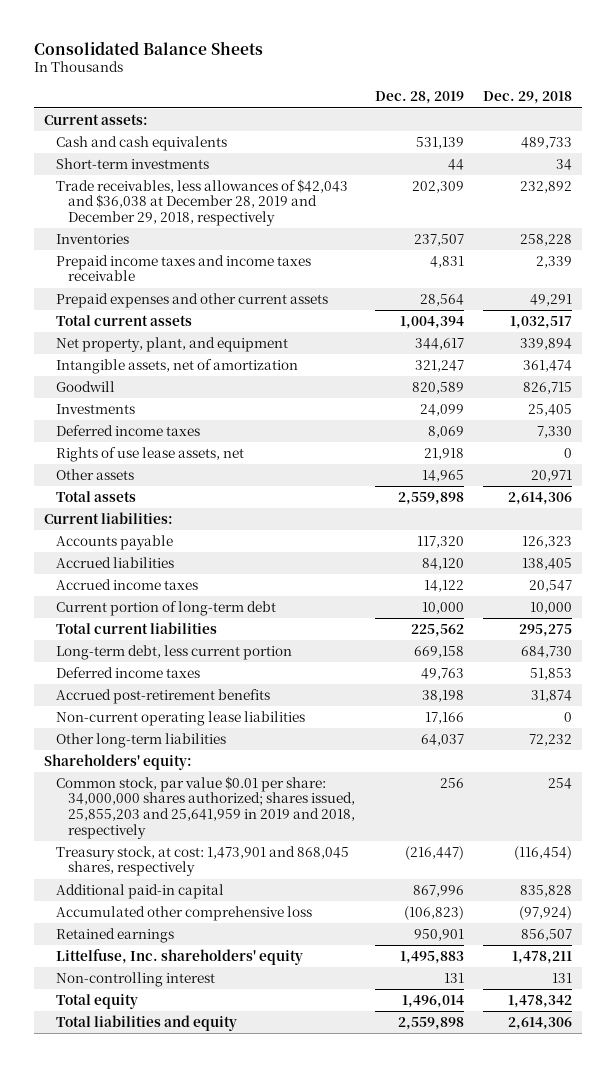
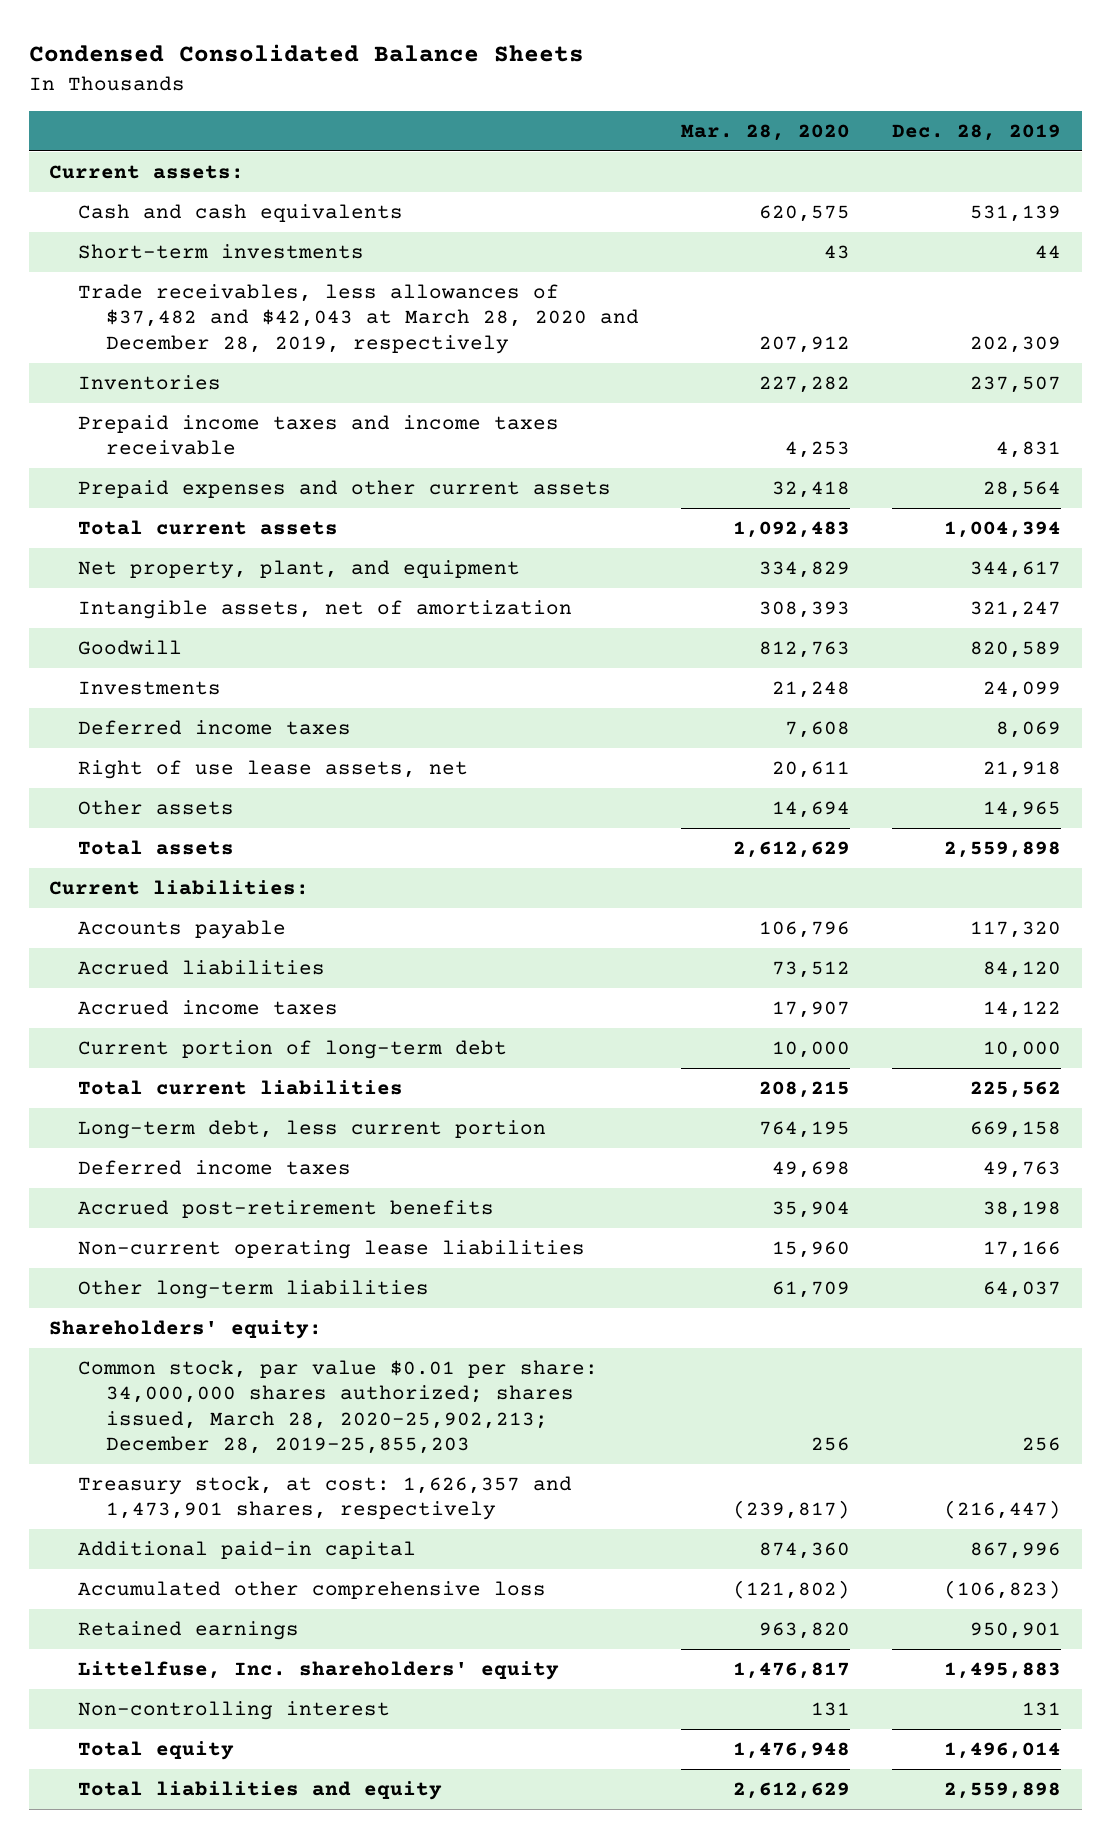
- Consolidated Balance Sheets
+ Condensed Consolidated Balance Sheets
- | Dec. 28, 2019 | Dec. 29, 2018
+ | Mar. 28, 2020 | Dec. 28, 2019
- Trade receivables, less allowances of $42,043 and $36,038 at December 28, 2019 and December 29, 2018, respectively | 202,309 | 232,892
+ Trade receivables, less allowances of $37,482 and $42,043 at March 28, 2020 and December 28, 2019, respectively | 207,912 | 202,309
- Rights of use lease assets, net | 21,918 | 0
+ Right of use lease assets, net | 20,611 | 21,918
- Common stock, par value $0.01 per share: 34,000,000 shares authorized; shares issued, 25,855,203 and 25,641,959 in 2019 and 2018, respectively | 256 | 254
- Treasury stock, at cost: 1,473,901 and 868,045 shares, respectively | (216,447) | (116,454)
+ Common stock, par value $0.01 per share: 34,000,000 shares authorized; shares issued, March 28, 2020-25,902,213; December 28, 2019-25,855,203 | 256 | 256
+ Treasury stock, at cost: 1,626,357 and 1,473,901 shares, respectively | (239,817) | (216,447)

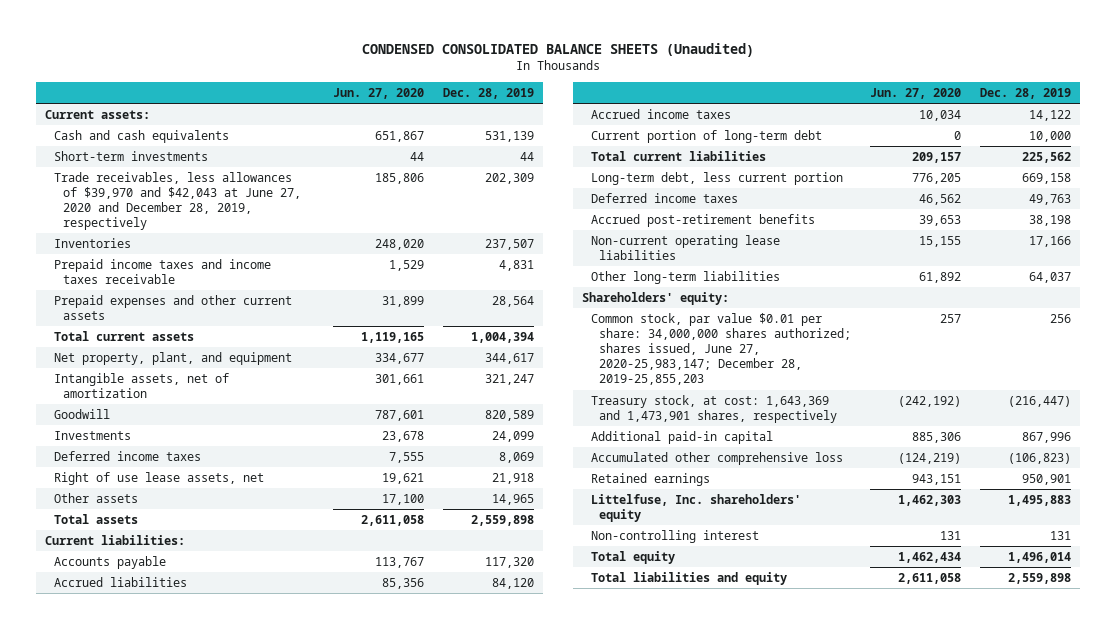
- Condensed Consolidated Balance Sheets
+ CONDENSED CONSOLIDATED BALANCE SHEETS (Unaudited)
- | Mar. 28, 2020 | Dec. 28, 2019
+ | Jun. 27, 2020 | Dec. 28, 2019
- Trade receivables, less allowances of $37,482 and $42,043 at March 28, 2020 and December 28, 2019, respectively | 207,912 | 202,309
+ Trade receivables, less allowances of $39,970 and $42,043 at June 27, 2020 and December 28, 2019, respectively | 185,806 | 202,309
- Common stock, par value $0.01 per share: 34,000,000 shares authorized; shares issued, March 28, 2020-25,902,213; December 28, 2019-25,855,203 | 256 | 256
- Treasury stock, at cost: 1,626,357 and 1,473,901 shares, respectively | (239,817) | (216,447)
+ Common stock, par value $0.01 per share: 34,000,000 shares authorized; shares issued, June 27, 2020-25,983,147; December 28, 2019-25,855,203 | 257 | 256
+ Treasury stock, at cost: 1,643,369 and 1,473,901 shares, respectively | (242,192) | (216,447)

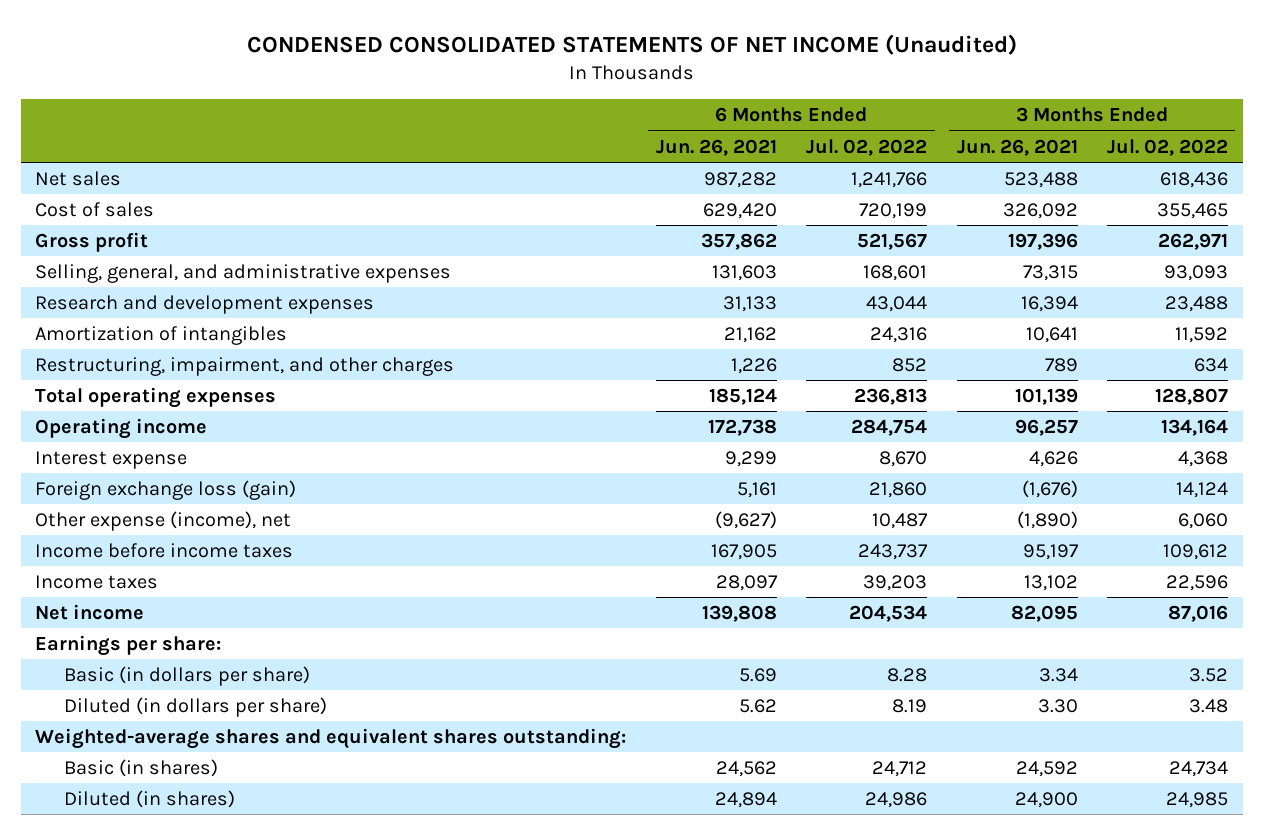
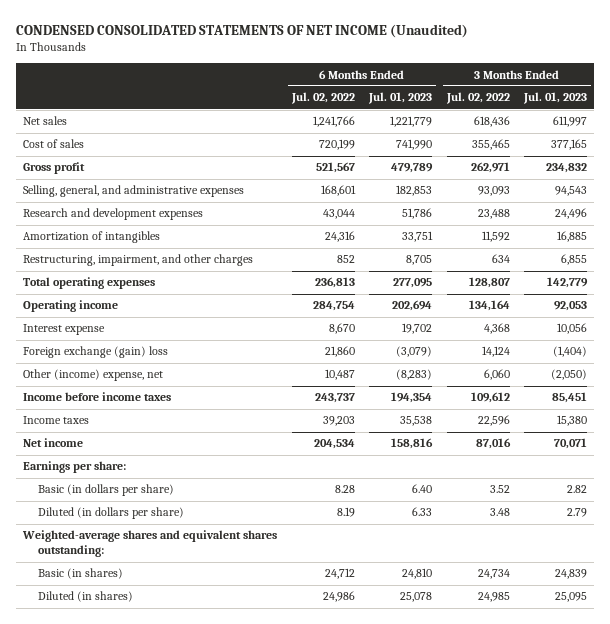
- | 6 Months Ended Jun. 26, 2021 | 6 Months Ended Jul. 02, 2022 | 3 Months Ended Jun. 26, 2021 | 3 Months Ended Jul. 02, 2022
+ | 6 Months Ended Jul. 02, 2022 | 6 Months Ended Jul. 01, 2023 | 3 Months Ended Jul. 02, 2022 | 3 Months Ended Jul. 01, 2023
- Foreign exchange loss (gain) | 5,161 | 21,860 | (1,676) | 14,124
- Other expense (income), net | (9,627) | 10,487 | (1,890) | 6,060
+ Foreign exchange (gain) loss | 21,860 | (3,079) | 14,124 | (1,404)
+ Other (income) expense, net | 10,487 | (8,283) | 6,060 | (2,050)

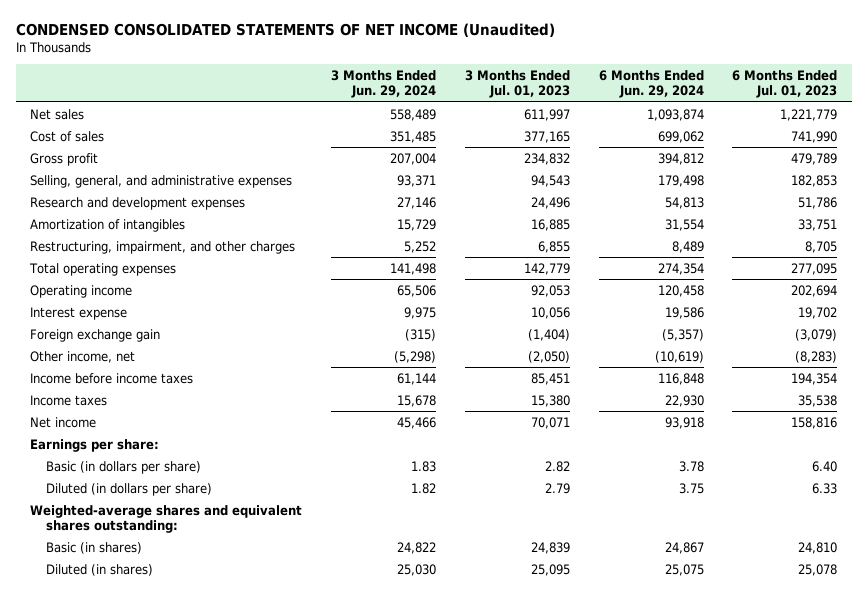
- | 6 Months Ended Jul. 02, 2022 | 6 Months Ended Jul. 01, 2023 | 3 Months Ended Jul. 02, 2022 | 3 Months Ended Jul. 01, 2023
+ | 3 Months Ended Jun. 29, 2024 | 3 Months Ended Jul. 01, 2023 | 6 Months Ended Jun. 29, 2024 | 6 Months Ended Jul. 01, 2023
- Foreign exchange (gain) loss | 21,860 | (3,079) | 14,124 | (1,404)
- Other (income) expense, net | 10,487 | (8,283) | 6,060 | (2,050)
+ Foreign exchange gain | (315) | (1,404) | (5,357) | (3,079)
+ Other income, net | (5,298) | (2,050) | (10,619) | (8,283)

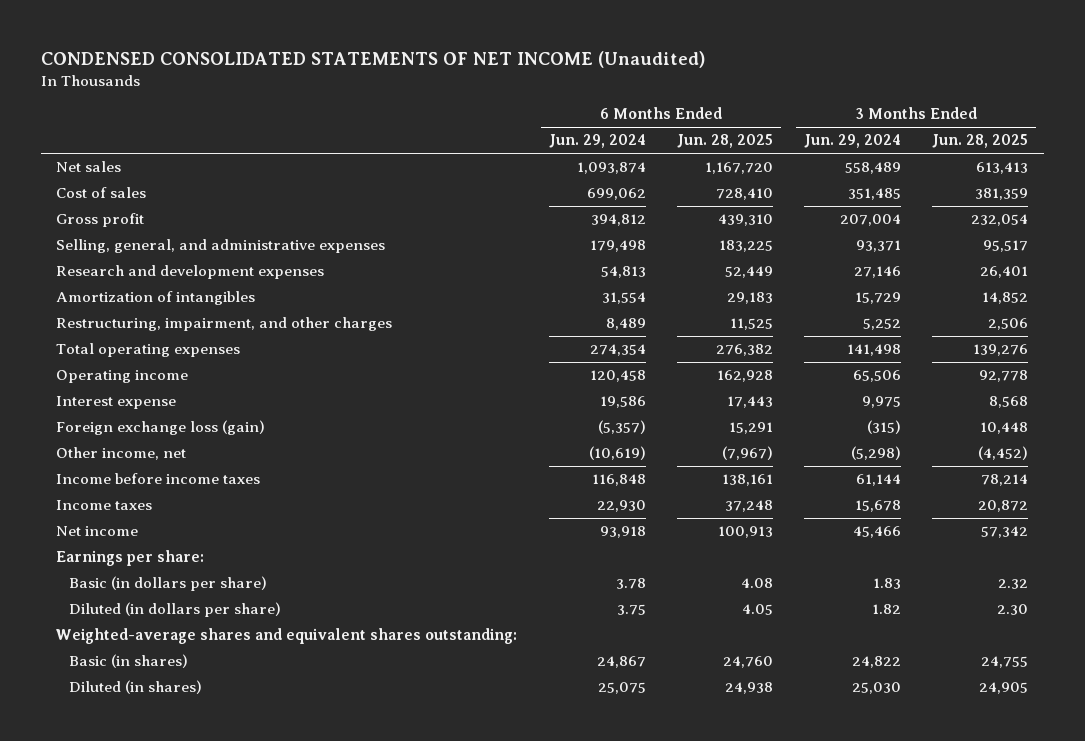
- | 3 Months Ended Jun. 29, 2024 | 3 Months Ended Jul. 01, 2023 | 6 Months Ended Jun. 29, 2024 | 6 Months Ended Jul. 01, 2023
+ | 6 Months Ended Jun. 29, 2024 | 6 Months Ended Jun. 28, 2025 | 3 Months Ended Jun. 29, 2024 | 3 Months Ended Jun. 28, 2025
- Foreign exchange gain | (315) | (1,404) | (5,357) | (3,079)
+ Foreign exchange loss (gain) | (5,357) | 15,291 | (315) | 10,448

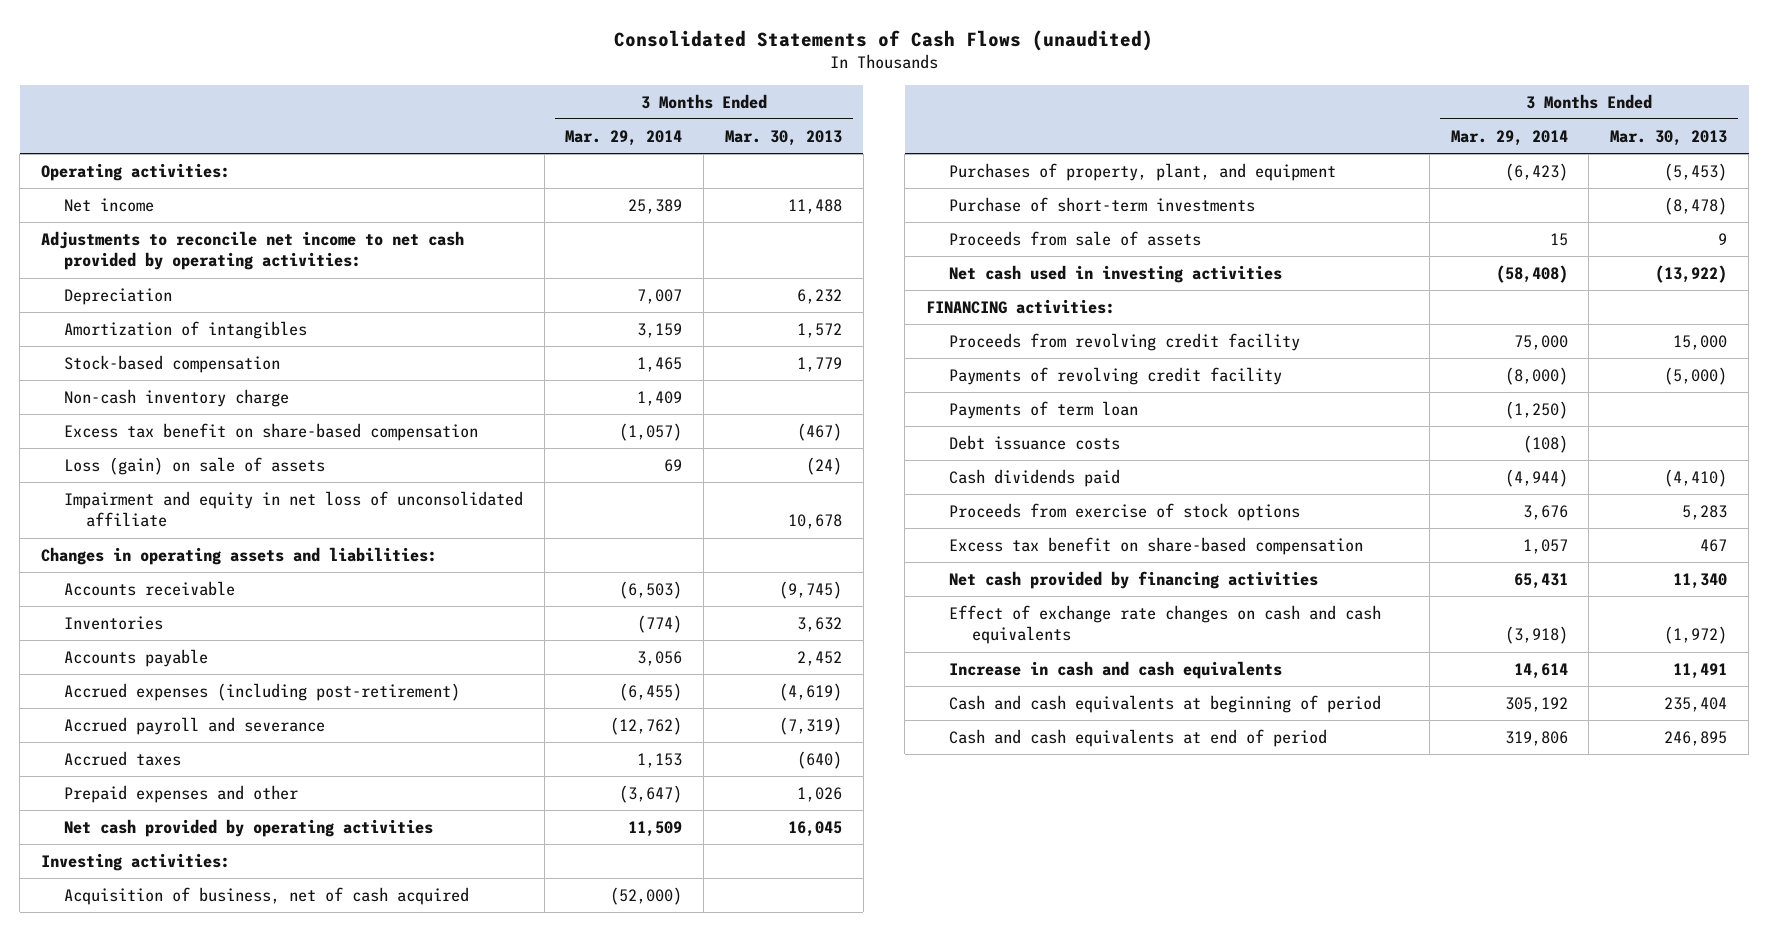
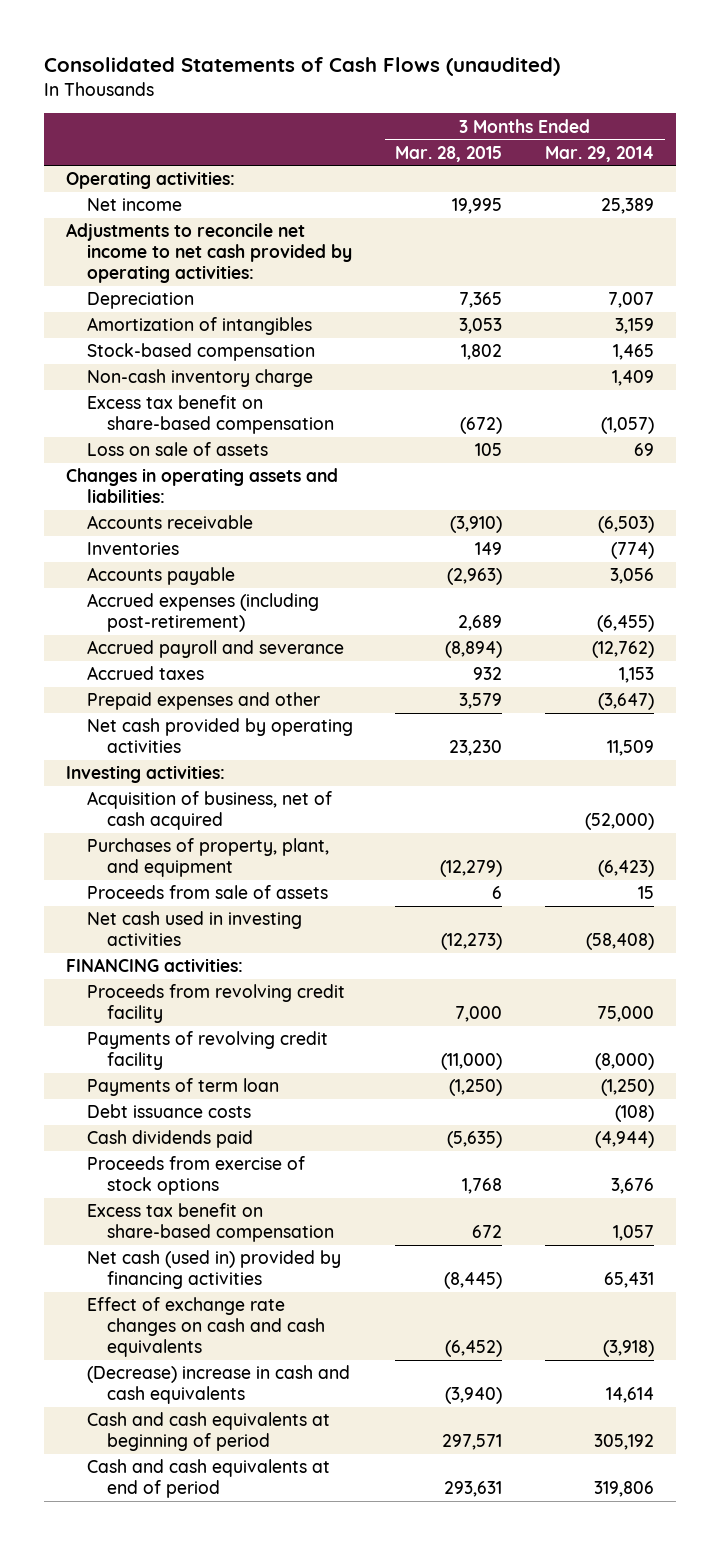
- | 3 Months Ended Mar. 29, 2014 | 3 Months Ended Mar. 30, 2013
+ | 3 Months Ended Mar. 28, 2015 | 3 Months Ended Mar. 29, 2014
- Loss (gain) on sale of assets | 69 | (24)
- Impairment and equity in net loss of unconsolidated affiliate | | 10,678
+ Loss on sale of assets | 105 | 69
- Purchase of short-term investments | | (8,478)
- Net cash provided by financing activities | 65,431 | 11,340
+ Net cash (used in) provided by financing activities | (8,445) | 65,431
- Increase in cash and cash equivalents | 14,614 | 11,491
+ (Decrease) increase in cash and cash equivalents | (3,940) | 14,614

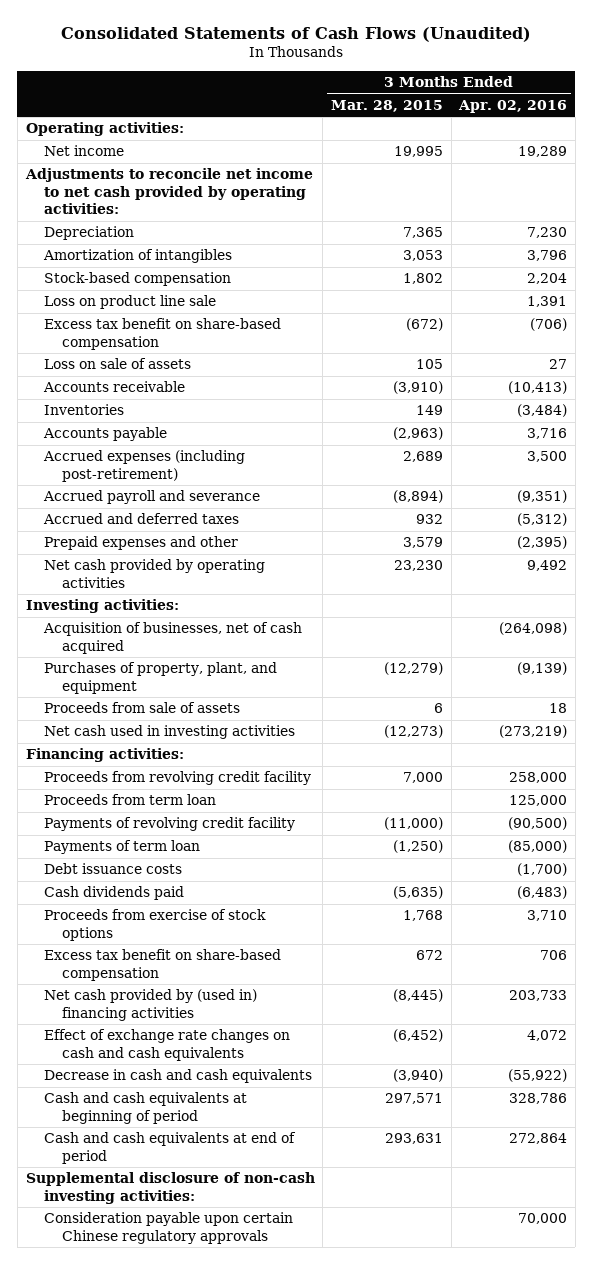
- Consolidated Statements of Cash Flows (unaudited)
+ Consolidated Statements of Cash Flows (Unaudited)
- | 3 Months Ended Mar. 28, 2015 | 3 Months Ended Mar. 29, 2014
+ | 3 Months Ended Mar. 28, 2015 | 3 Months Ended Apr. 02, 2016
- Non-cash inventory charge | | 1,409
+ Loss on product line sale | | 1,391
- Changes in operating assets and liabilities:
- Accrued taxes | 932 | 1,153
+ Accrued and deferred taxes | 932 | (5,312)
- Acquisition of business, net of cash acquired | | (52,000)
+ Acquisition of businesses, net of cash acquired | | (264,098)
- FINANCING activities:
+ Financing activities:
+ Proceeds from term loan | | 125,000
- Net cash (used in) provided by financing activities | (8,445) | 65,431
+ Net cash provided by (used in) financing activities | (8,445) | 203,733
- (Decrease) increase in cash and cash equivalents | (3,940) | 14,614
+ Decrease in cash and cash equivalents | (3,940) | (55,922)
+ Supplemental disclosure of non-cash investing activities:
+ Consideration payable upon certain Chinese regulatory approvals | | 70,000

